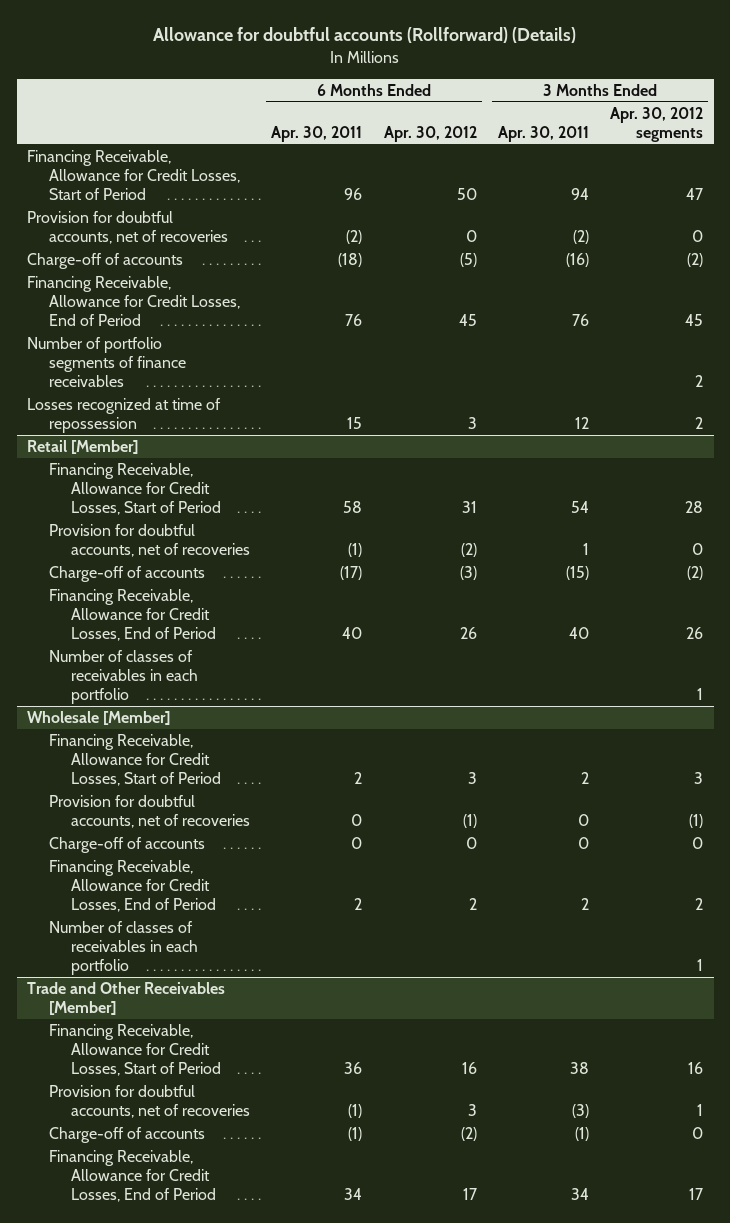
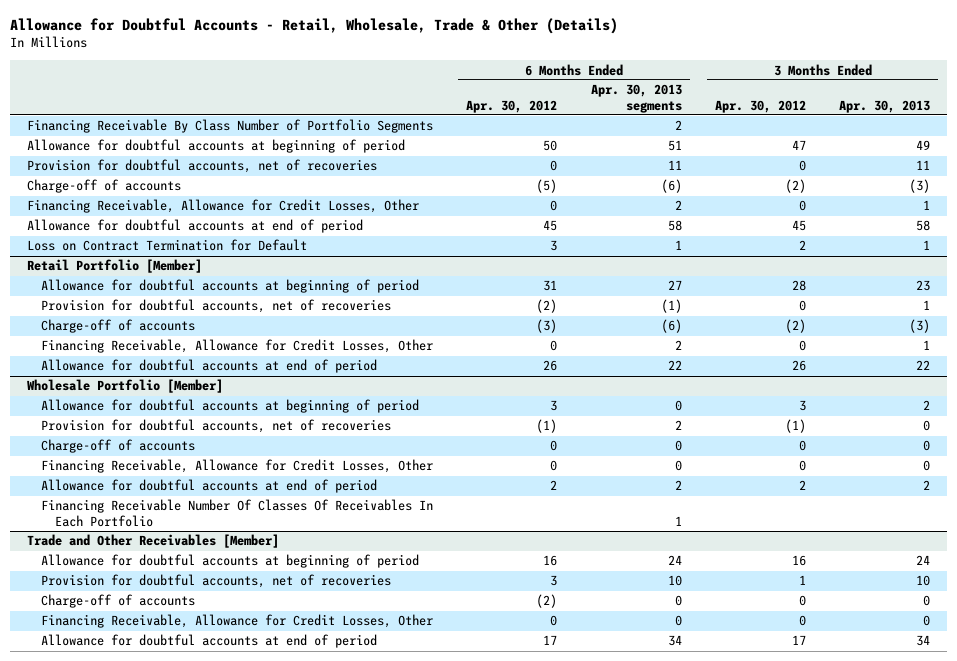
- Allowance for doubtful accounts (Rollforward) (Details)
+ Allowance for Doubtful Accounts - Retail, Wholesale, Trade & Other (Details)
- | 6 Months Ended Apr. 30, 2011 | 6 Months Ended Apr. 30, 2012 | 3 Months Ended Apr. 30, 2011 | 3 Months Ended Apr. 30, 2012 segments
+ | 6 Months Ended Apr. 30, 2012 | 6 Months Ended Apr. 30, 2013 segments | 3 Months Ended Apr. 30, 2012 | 3 Months Ended Apr. 30, 2013
- Financing Receivable, Allowance for Credit Losses, Start of Period | 96 | 50 | 94 | 47
+ Financing Receivable By Class Number of Portfolio Segments | | 2 | |
+ Allowance for doubtful accounts at beginning of period | 50 | 51 | 47 | 49
- Financing Receivable, Allowance for Credit Losses, End of Period | 76 | 45 | 76 | 45
- Number of portfolio segments of finance receivables | | | | 2
- Losses recognized at time of repossession | 15 | 3 | 12 | 2
- Retail [Member]
- Financing Receivable, Allowance for Credit Losses, Start of Period | 58 | 31 | 54 | 28
+ Financing Receivable, Allowance for Credit Losses, Other | 0 | 2 | 0 | 1
+ Allowance for doubtful accounts at end of period | 45 | 58 | 45 | 58
+ Loss on Contract Termination for Default | 3 | 1 | 2 | 1
+ Retail Portfolio [Member]
+ Allowance for doubtful accounts at beginning of period | 31 | 27 | 28 | 23
- Financing Receivable, Allowance for Credit Losses, End of Period | 40 | 26 | 40 | 26
- Number of classes of receivables in each portfolio | | | | 1
- Wholesale [Member]
- Financing Receivable, Allowance for Credit Losses, Start of Period | 2 | 3 | 2 | 3
+ Financing Receivable, Allowance for Credit Losses, Other | 0 | 2 | 0 | 1
+ Allowance for doubtful accounts at end of period | 26 | 22 | 26 | 22
+ Wholesale Portfolio [Member]
+ Allowance for doubtful accounts at beginning of period | 3 | 0 | 3 | 2
- Financing Receivable, Allowance for Credit Losses, End of Period | 2 | 2 | 2 | 2
- Number of classes of receivables in each portfolio | | | | 1
+ Financing Receivable, Allowance for Credit Losses, Other | 0 | 0 | 0 | 0
+ Allowance for doubtful accounts at end of period | 2 | 2 | 2 | 2
+ Financing Receivable Number Of Classes Of Receivables In Each Portfolio | | 1 | |
@ Trade and Other Receivables [Member]
- Financing Receivable, Allowance for Credit Losses, Start of Period | 36 | 16 | 38 | 16
+ Allowance for doubtful accounts at beginning of period | 16 | 24 | 16 | 24
- Financing Receivable, Allowance for Credit Losses, End of Period | 34 | 17 | 34 | 17
+ Financing Receivable, Allowance for Credit Losses, Other | 0 | 0 | 0 | 0
+ Allowance for doubtful accounts at end of period | 17 | 34 | 17 | 34

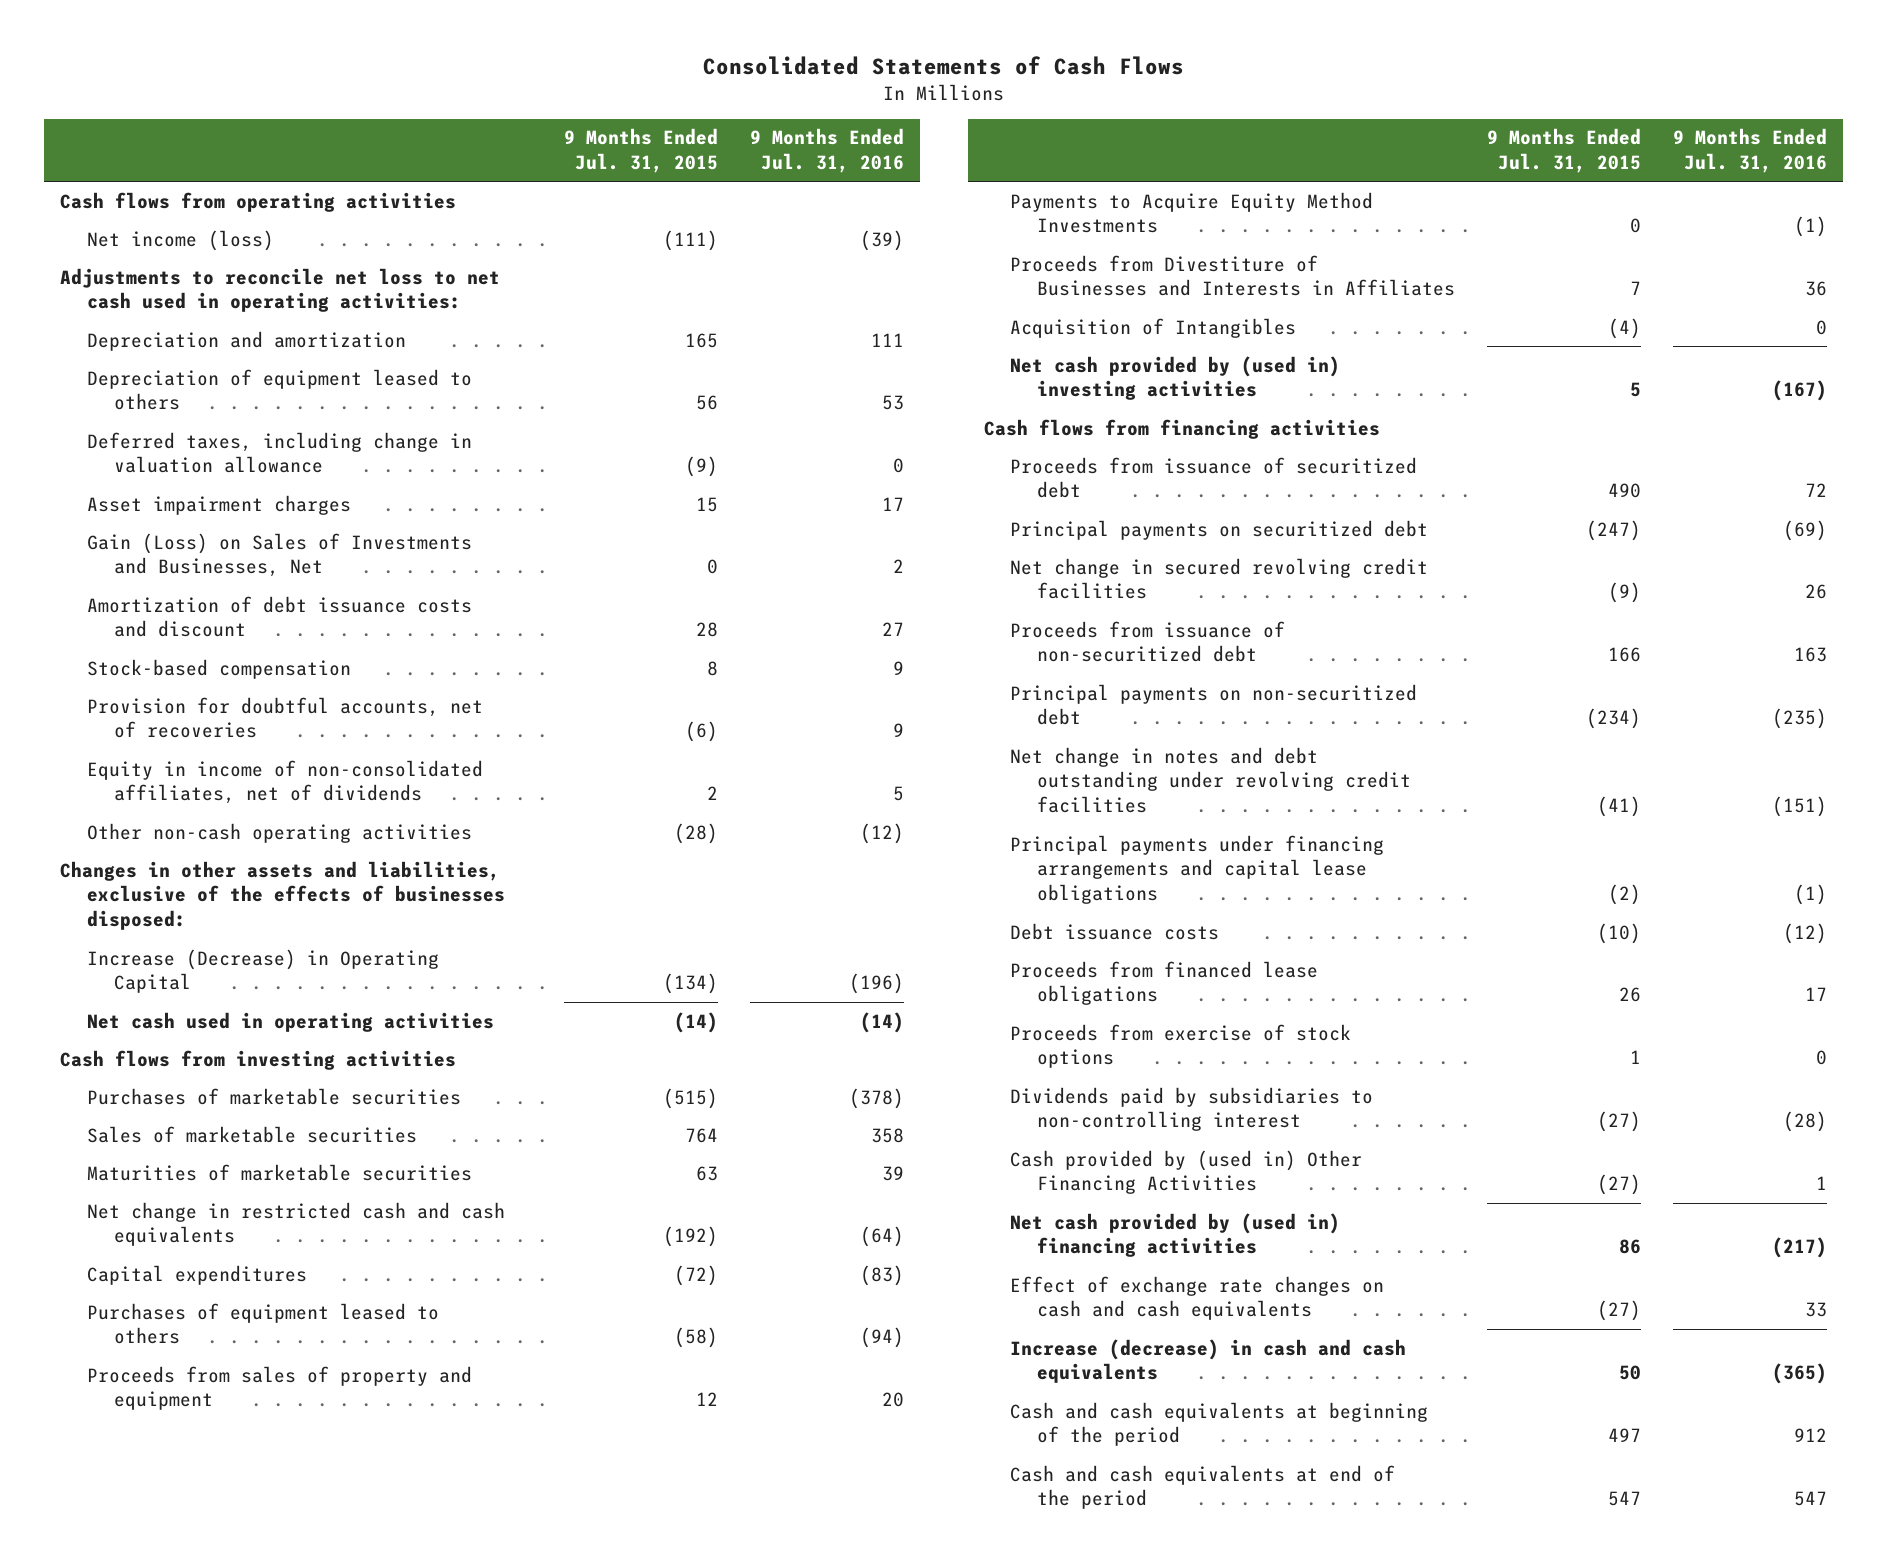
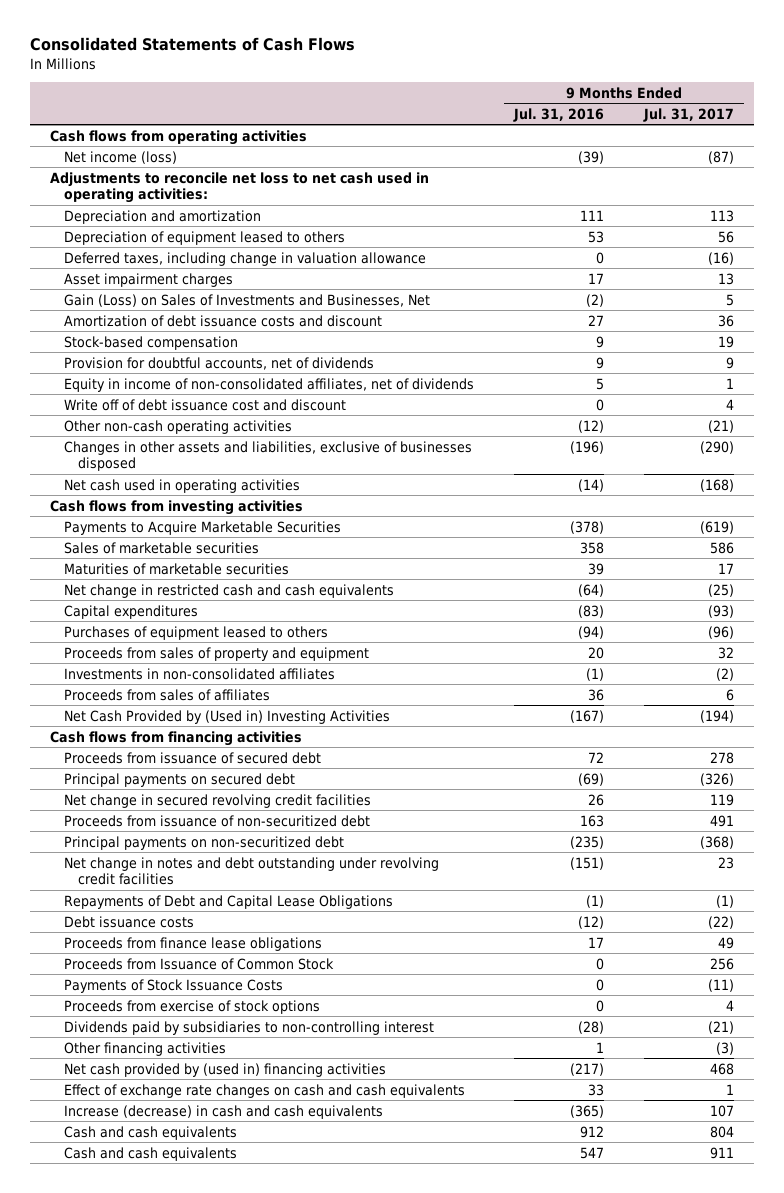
- | 9 Months Ended Jul. 31, 2015 | 9 Months Ended Jul. 31, 2016
+ | 9 Months Ended Jul. 31, 2016 | 9 Months Ended Jul. 31, 2017
- Gain (Loss) on Sales of Investments and Businesses, Net | 0 | 2
+ Gain (Loss) on Sales of Investments and Businesses, Net | (2) | 5
- Provision for doubtful accounts, net of recoveries | (6) | 9
+ Provision for doubtful accounts, net of dividends | 9 | 9
+ Write off of debt issuance cost and discount | 0 | 4
- Changes in other assets and liabilities, exclusive of the effects of businesses disposed:
- Increase (Decrease) in Operating Capital | (134) | (196)
+ Changes in other assets and liabilities, exclusive of businesses disposed | (196) | (290)
- Purchases of marketable securities | (515) | (378)
+ Payments to Acquire Marketable Securities | (378) | (619)
- Payments to Acquire Equity Method Investments | 0 | (1)
- Proceeds from Divestiture of Businesses and Interests in Affiliates | 7 | 36
- Acquisition of Intangibles | (4) | 0
- Net cash provided by (used in) investing activities | 5 | (167)
+ Investments in non-consolidated affiliates | (1) | (2)
+ Proceeds from sales of affiliates | 36 | 6
+ Net Cash Provided by (Used in) Investing Activities | (167) | (194)
- Proceeds from issuance of securitized debt | 490 | 72
- Principal payments on securitized debt | (247) | (69)
+ Proceeds from issuance of secured debt | 72 | 278
+ Principal payments on secured debt | (69) | (326)
- Principal payments under financing arrangements and capital lease obligations | (2) | (1)
+ Repayments of Debt and Capital Lease Obligations | (1) | (1)
- Proceeds from financed lease obligations | 26 | 17
+ Proceeds from finance lease obligations | 17 | 49
+ Proceeds from Issuance of Common Stock | 0 | 256
+ Payments of Stock Issuance Costs | 0 | (11)
- Cash provided by (used in) Other Financing Activities | (27) | 1
+ Other financing activities | 1 | (3)
- Cash and cash equivalents at beginning of the period | 497 | 912
- Cash and cash equivalents at end of the period | 547 | 547
+ Cash and cash equivalents | 912 | 804
+ Cash and cash equivalents | 547 | 911

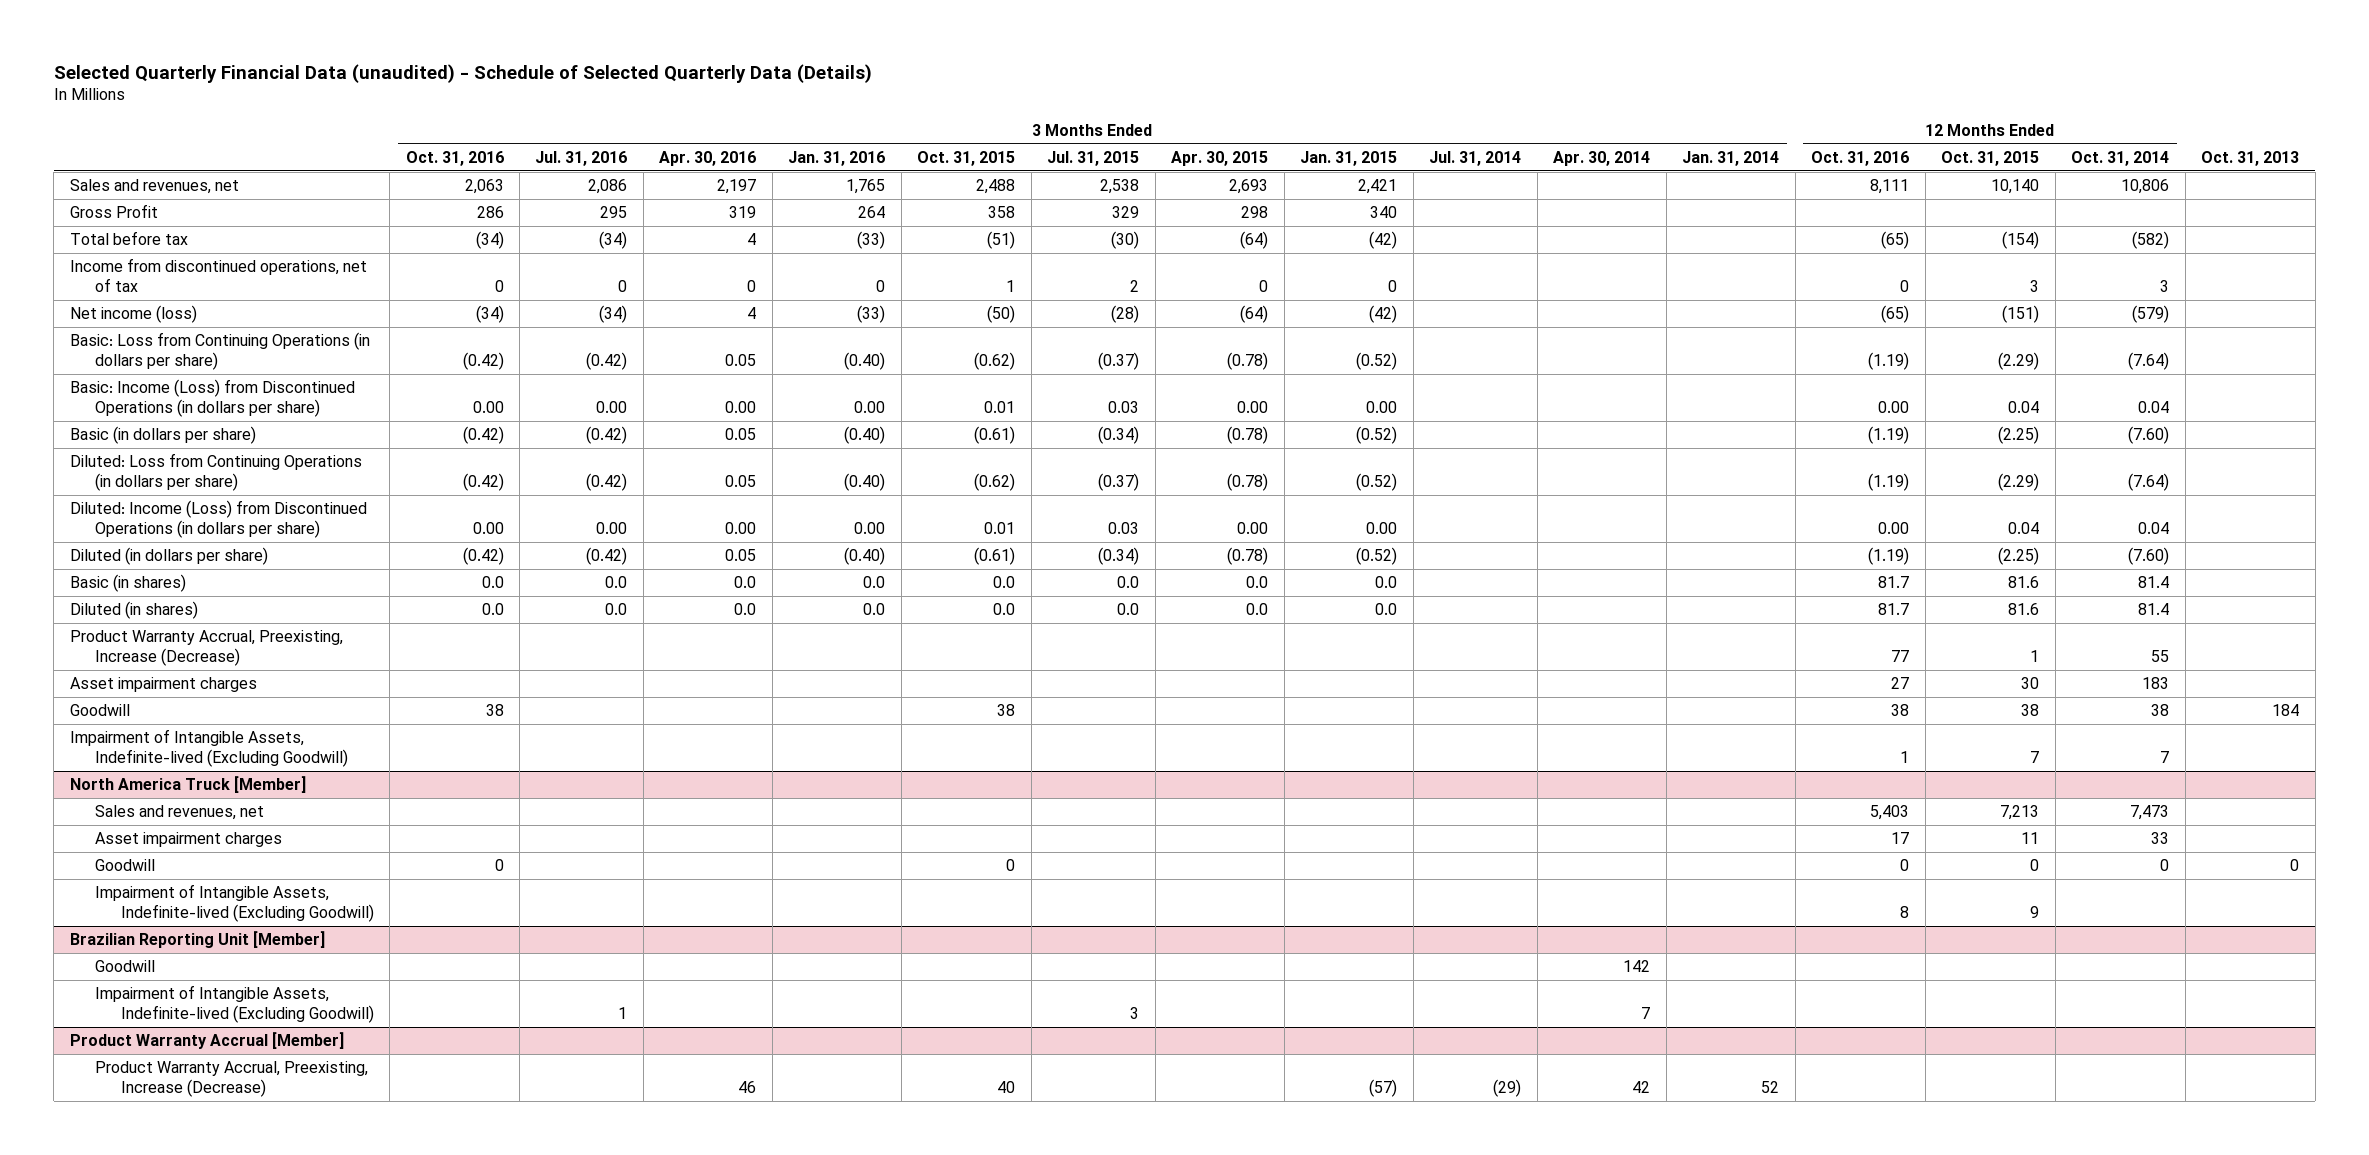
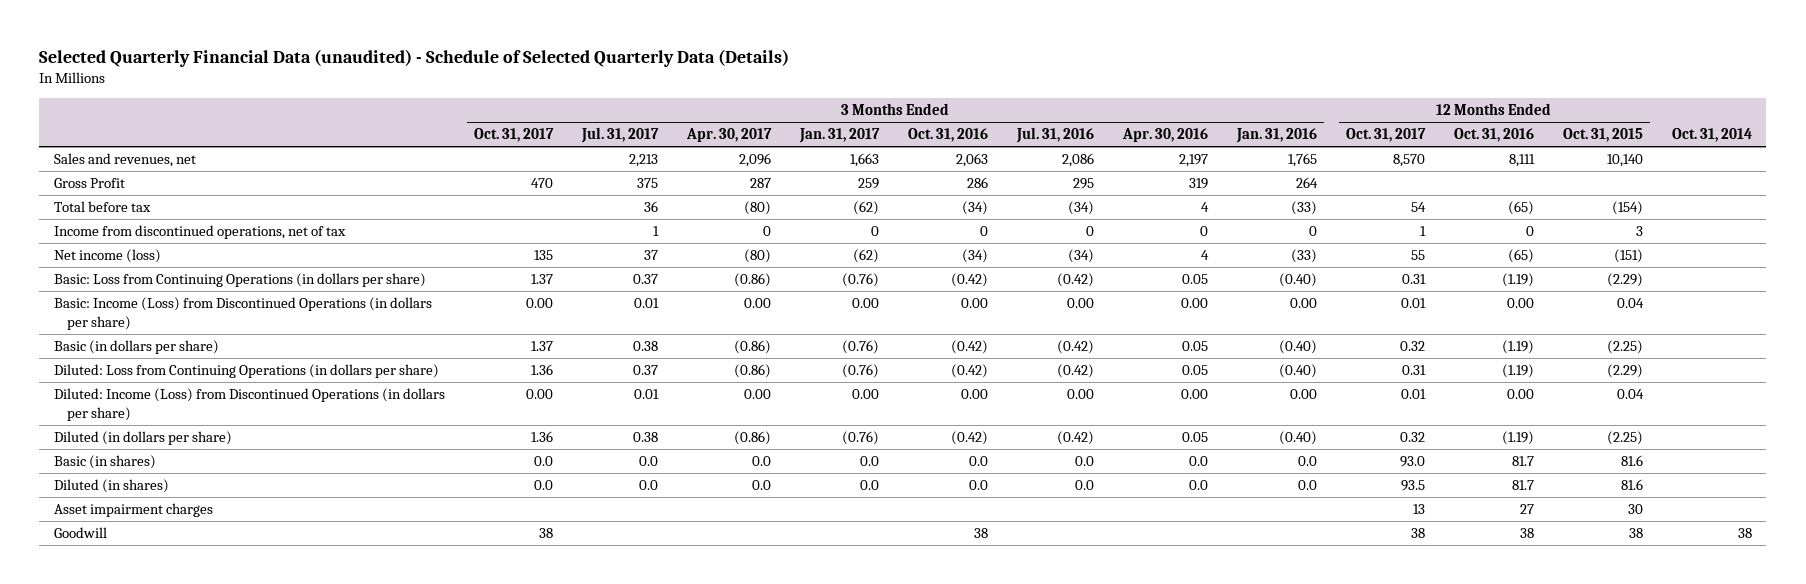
- | 3 Months Ended Oct. 31, 2016 | 3 Months Ended Jul. 31, 2016 | 3 Months Ended Apr. 30, 2016 | 3 Months Ended Jan. 31, 2016 | 3 Months Ended Oct. 31, 2015 | 3 Months Ended Jul. 31, 2015 | 3 Months Ended Apr. 30, 2015 | 3 Months Ended Jan. 31, 2015 | 3 Months Ended Jul. 31, 2014 | 3 Months Ended Apr. 30, 2014 | 3 Months Ended Jan. 31, 2014 | 12 Months Ended Oct. 31, 2016 | 12 Months Ended Oct. 31, 2015 | 12 Months Ended Oct. 31, 2014 | Oct. 31, 2013
+ | 3 Months Ended Oct. 31, 2017 | 3 Months Ended Jul. 31, 2017 | 3 Months Ended Apr. 30, 2017 | 3 Months Ended Jan. 31, 2017 | 3 Months Ended Oct. 31, 2016 | 3 Months Ended Jul. 31, 2016 | 3 Months Ended Apr. 30, 2016 | 3 Months Ended Jan. 31, 2016 | 12 Months Ended Oct. 31, 2017 | 12 Months Ended Oct. 31, 2016 | 12 Months Ended Oct. 31, 2015 | Oct. 31, 2014
- Product Warranty Accrual, Preexisting, Increase (Decrease) | | | | | | | | | | | | 77 | 1 | 55 |
- Impairment of Intangible Assets, Indefinite-lived (Excluding Goodwill) | | | | | | | | | | | | 1 | 7 | 7 |
- North America Truck [Member]
- Sales and revenues, net | | | | | | | | | | | | 5,403 | 7,213 | 7,473 |
- Asset impairment charges | | | | | | | | | | | | 17 | 11 | 33 |
- Goodwill | 0 | | | | 0 | | | | | | | 0 | 0 | 0 | 0
- Impairment of Intangible Assets, Indefinite-lived (Excluding Goodwill) | | | | | | | | | | | | 8 | 9 | |
- Brazilian Reporting Unit [Member]
- Goodwill | | | | | | | | | | 142 | | | | |
- Impairment of Intangible Assets, Indefinite-lived (Excluding Goodwill) | | 1 | | | | 3 | | | | 7 | | | | |
- Product Warranty Accrual [Member]
- Product Warranty Accrual, Preexisting, Increase (Decrease) | | | 46 | | 40 | | | (57) | (29) | 42 | 52 | | | |

